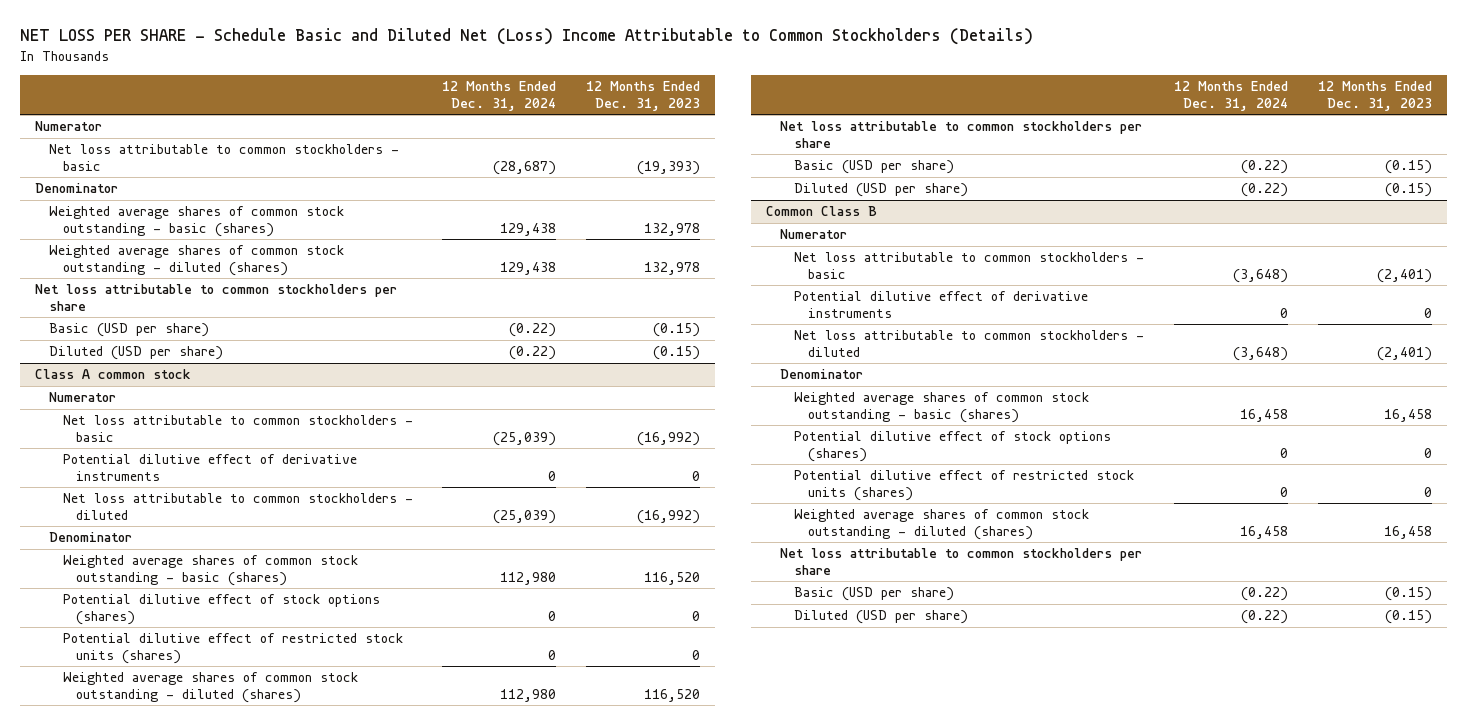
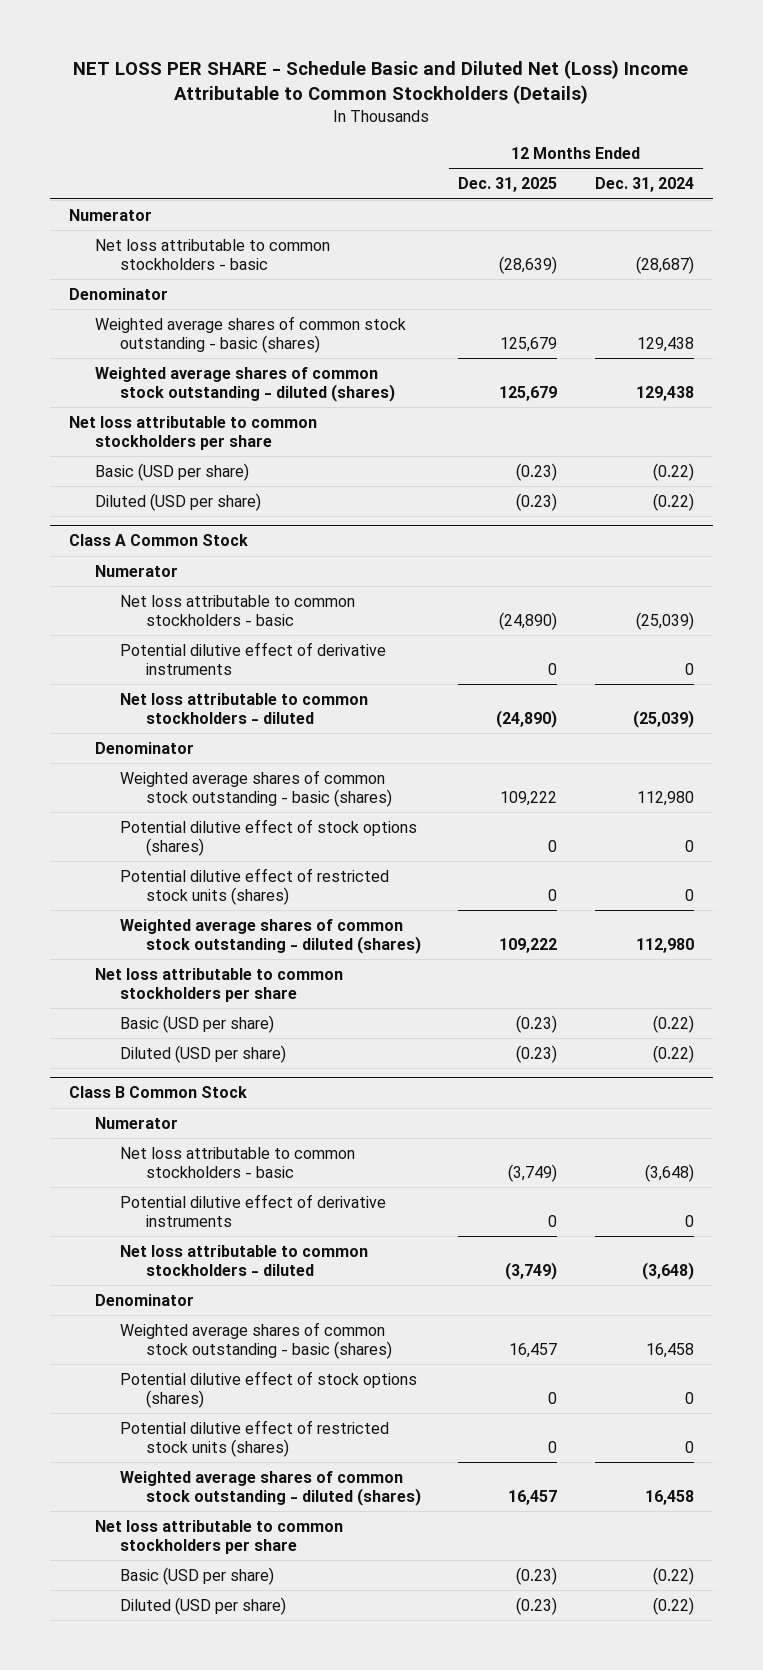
- | 12 Months Ended Dec. 31, 2024 | 12 Months Ended Dec. 31, 2023
+ | 12 Months Ended Dec. 31, 2025 | 12 Months Ended Dec. 31, 2024
- Class A common stock
+ Class A Common Stock
- Common Class B
+ Class B Common Stock

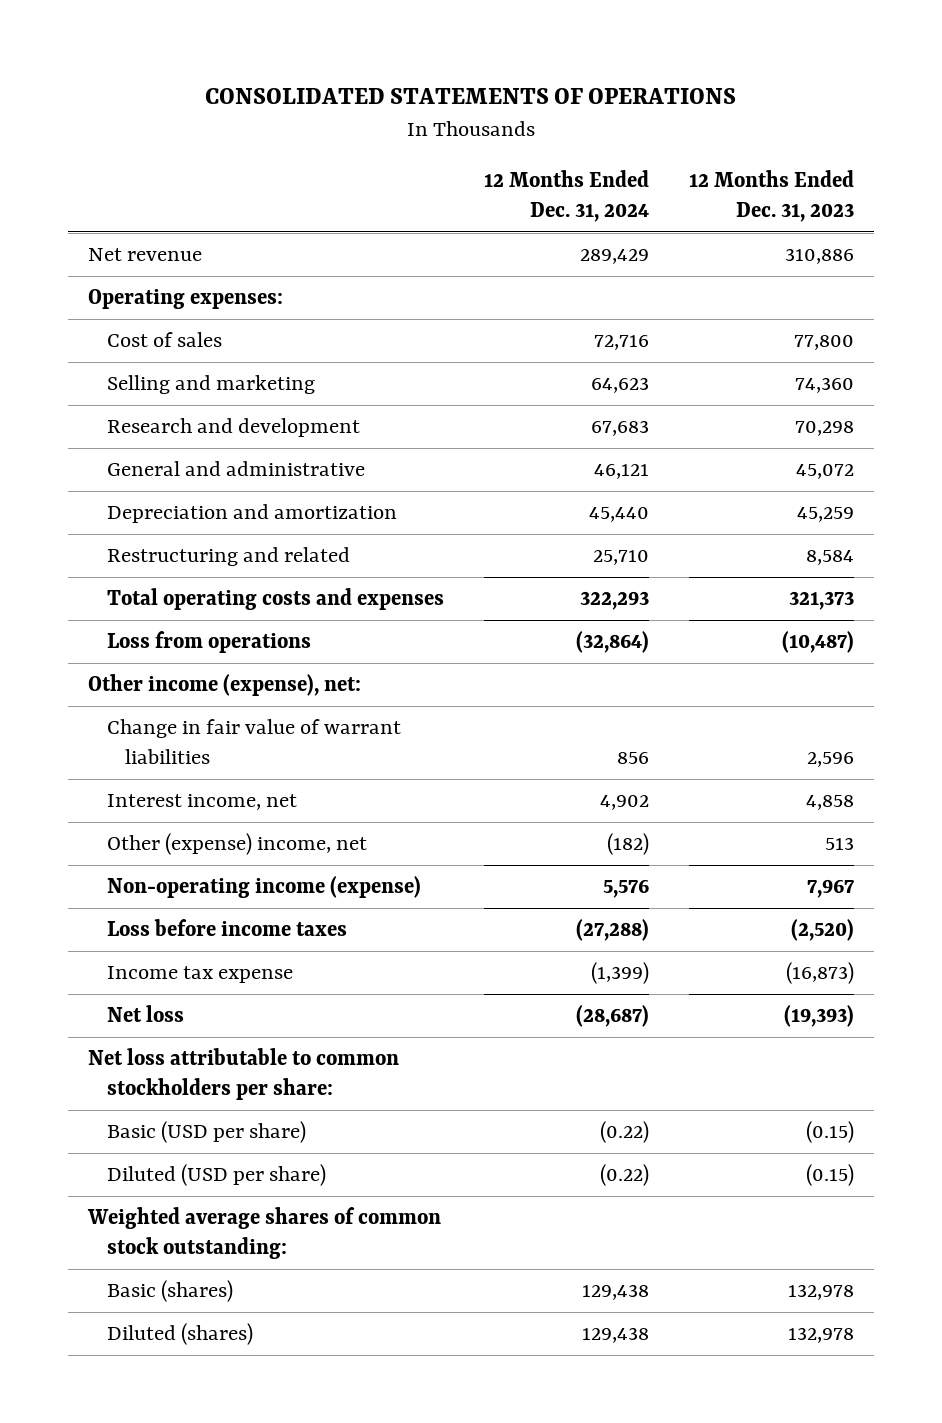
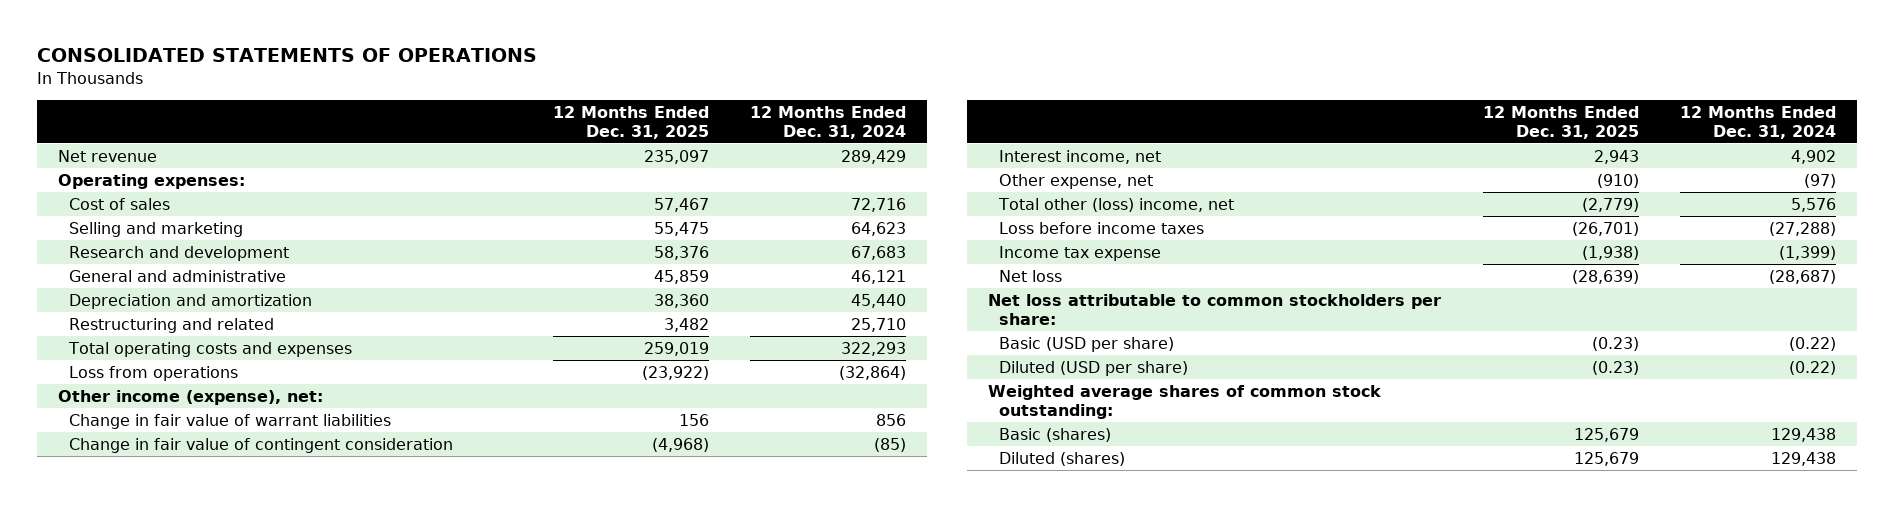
- | 12 Months Ended Dec. 31, 2024 | 12 Months Ended Dec. 31, 2023
+ | 12 Months Ended Dec. 31, 2025 | 12 Months Ended Dec. 31, 2024
+ Change in fair value of contingent consideration | (4,968) | (85)
- Other (expense) income, net | (182) | 513
- Non-operating income (expense) | 5,576 | 7,967
+ Other expense, net | (910) | (97)
+ Total other (loss) income, net | (2,779) | 5,576

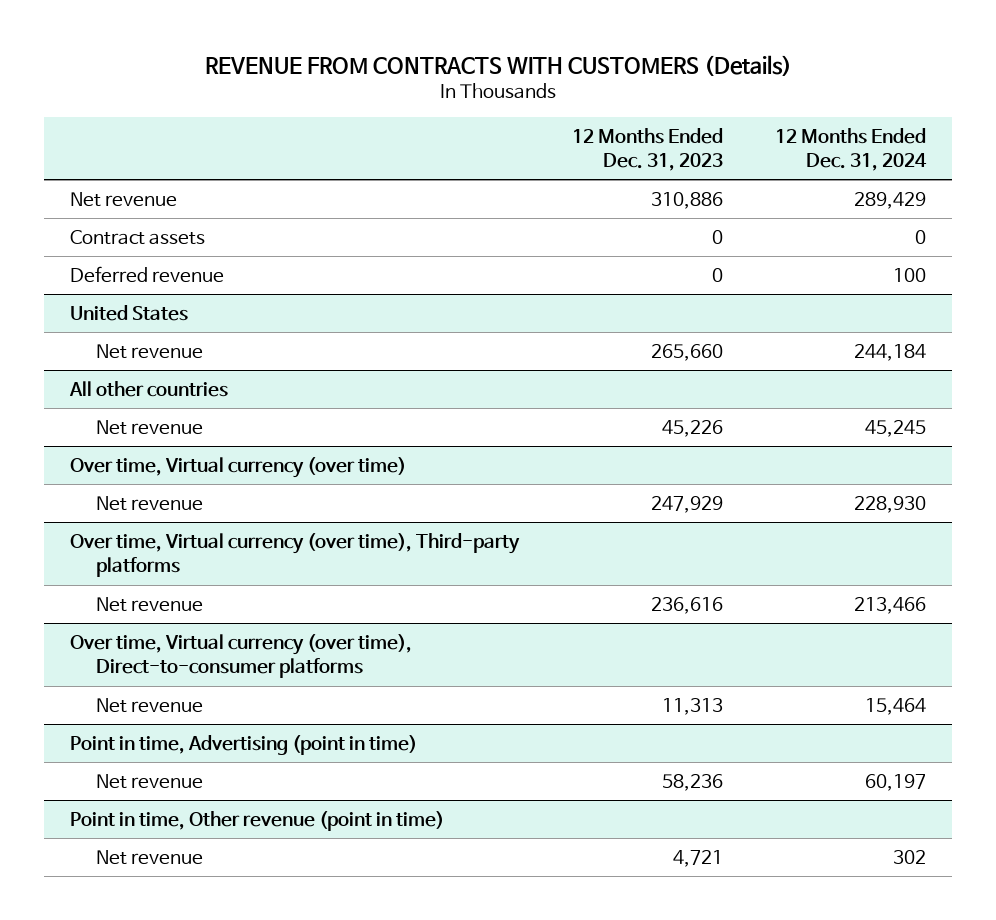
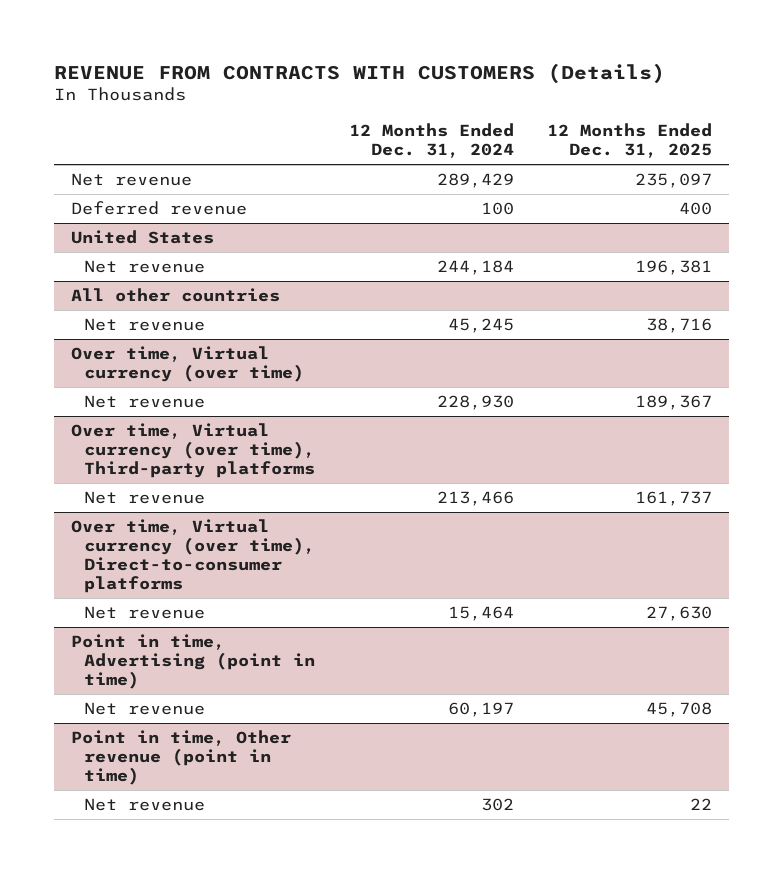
- | 12 Months Ended Dec. 31, 2023 | 12 Months Ended Dec. 31, 2024
+ | 12 Months Ended Dec. 31, 2024 | 12 Months Ended Dec. 31, 2025
- Contract assets | 0 | 0

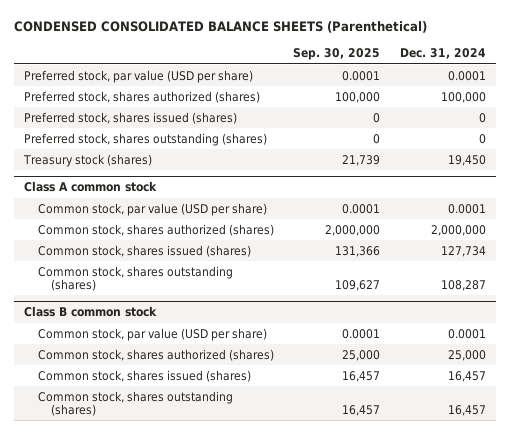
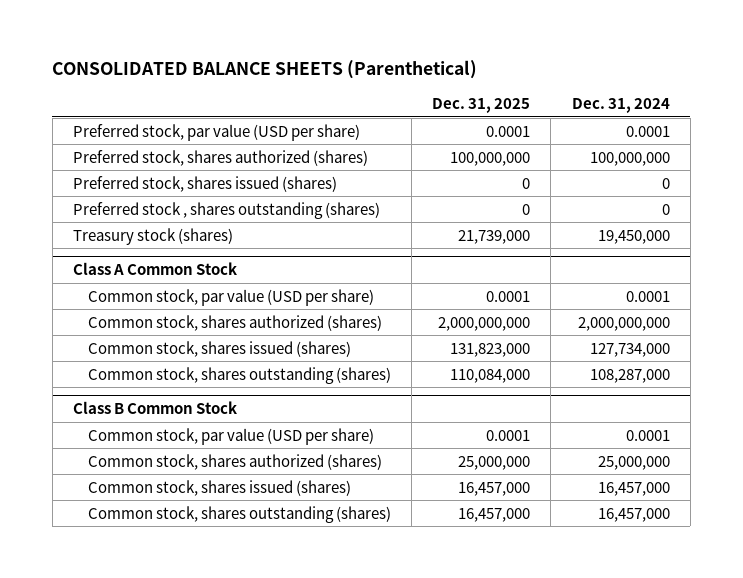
- CONDENSED CONSOLIDATED BALANCE SHEETS (Parenthetical)
+ CONSOLIDATED BALANCE SHEETS (Parenthetical)
- | Sep. 30, 2025 | Dec. 31, 2024
+ | Dec. 31, 2025 | Dec. 31, 2024
- Preferred stock, shares authorized (shares) | 100,000 | 100,000
+ Preferred stock, shares authorized (shares) | 100,000,000 | 100,000,000
- Preferred stock, shares outstanding (shares) | 0 | 0
- Treasury stock (shares) | 21,739 | 19,450
- Class A common stock
+ Preferred stock , shares outstanding (shares) | 0 | 0
+ Treasury stock (shares) | 21,739,000 | 19,450,000
+ Class A Common Stock
- Common stock, shares authorized (shares) | 2,000,000 | 2,000,000
- Common stock, shares issued (shares) | 131,366 | 127,734
- Common stock, shares outstanding (shares) | 109,627 | 108,287
- Class B common stock
+ Common stock, shares authorized (shares) | 2,000,000,000 | 2,000,000,000
+ Common stock, shares issued (shares) | 131,823,000 | 127,734,000
+ Common stock, shares outstanding (shares) | 110,084,000 | 108,287,000
+ Class B Common Stock
- Common stock, shares authorized (shares) | 25,000 | 25,000
- Common stock, shares issued (shares) | 16,457 | 16,457
- Common stock, shares outstanding (shares) | 16,457 | 16,457
+ Common stock, shares authorized (shares) | 25,000,000 | 25,000,000
+ Common stock, shares issued (shares) | 16,457,000 | 16,457,000
+ Common stock, shares outstanding (shares) | 16,457,000 | 16,457,000

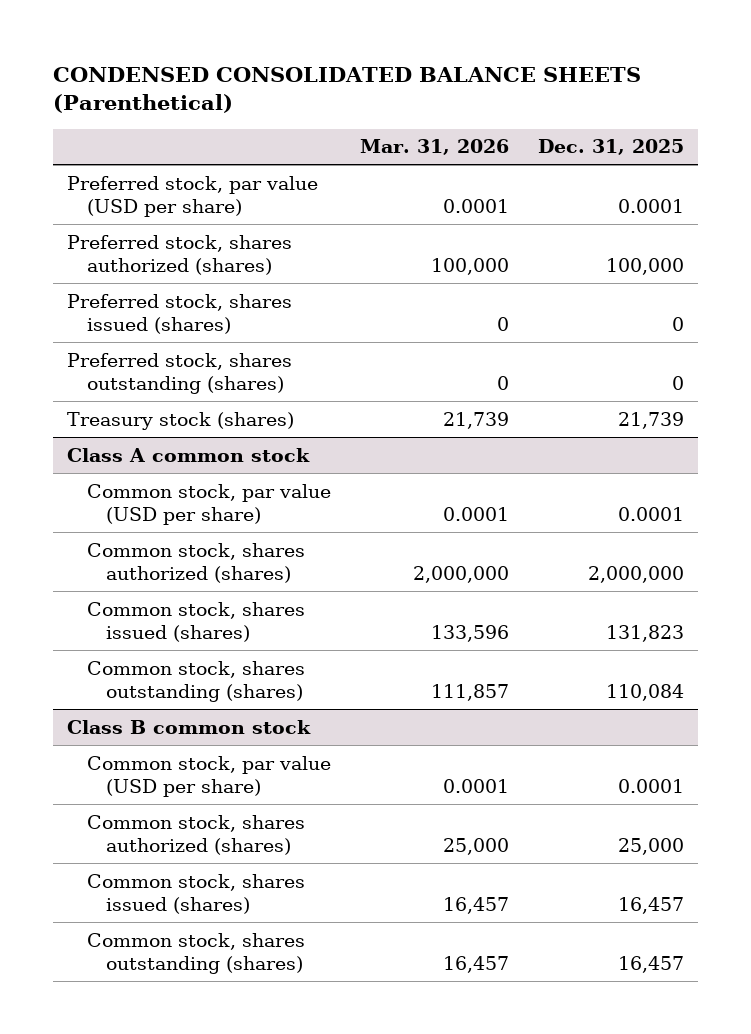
- CONSOLIDATED BALANCE SHEETS (Parenthetical)
+ CONDENSED CONSOLIDATED BALANCE SHEETS (Parenthetical)
- | Dec. 31, 2025 | Dec. 31, 2024
+ | Mar. 31, 2026 | Dec. 31, 2025
- Preferred stock, shares authorized (shares) | 100,000,000 | 100,000,000
+ Preferred stock, shares authorized (shares) | 100,000 | 100,000
- Preferred stock , shares outstanding (shares) | 0 | 0
- Treasury stock (shares) | 21,739,000 | 19,450,000
- Class A Common Stock
+ Preferred stock, shares outstanding (shares) | 0 | 0
+ Treasury stock (shares) | 21,739 | 21,739
+ Class A common stock
- Common stock, shares authorized (shares) | 2,000,000,000 | 2,000,000,000
- Common stock, shares issued (shares) | 131,823,000 | 127,734,000
- Common stock, shares outstanding (shares) | 110,084,000 | 108,287,000
- Class B Common Stock
+ Common stock, shares authorized (shares) | 2,000,000 | 2,000,000
+ Common stock, shares issued (shares) | 133,596 | 131,823
+ Common stock, shares outstanding (shares) | 111,857 | 110,084
+ Class B common stock
- Common stock, shares authorized (shares) | 25,000,000 | 25,000,000
- Common stock, shares issued (shares) | 16,457,000 | 16,457,000
- Common stock, shares outstanding (shares) | 16,457,000 | 16,457,000
+ Common stock, shares authorized (shares) | 25,000 | 25,000
+ Common stock, shares issued (shares) | 16,457 | 16,457
+ Common stock, shares outstanding (shares) | 16,457 | 16,457

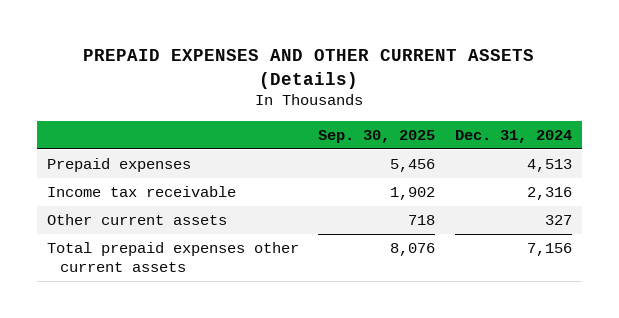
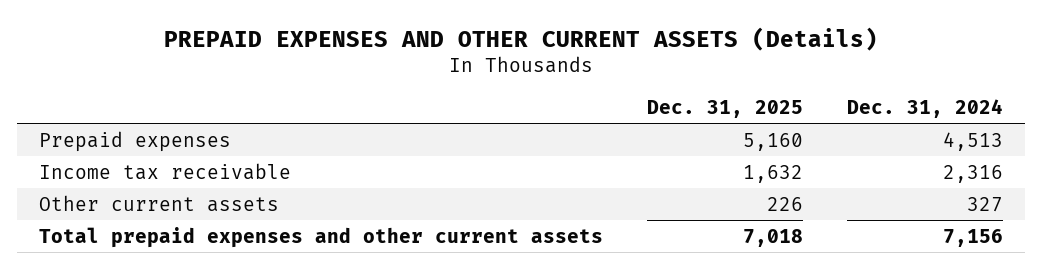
- | Sep. 30, 2025 | Dec. 31, 2024
+ | Dec. 31, 2025 | Dec. 31, 2024
- Total prepaid expenses other current assets | 8,076 | 7,156
+ Total prepaid expenses and other current assets | 7,018 | 7,156

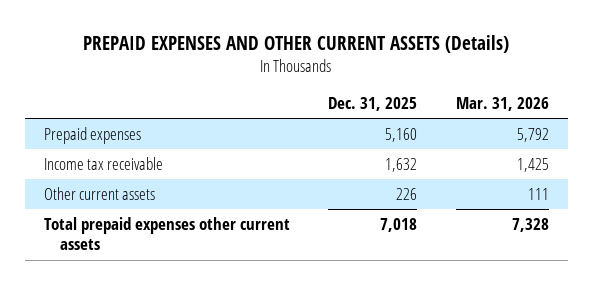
- | Dec. 31, 2025 | Dec. 31, 2024
+ | Dec. 31, 2025 | Mar. 31, 2026
- Total prepaid expenses and other current assets | 7,018 | 7,156
+ Total prepaid expenses other current assets | 7,018 | 7,328

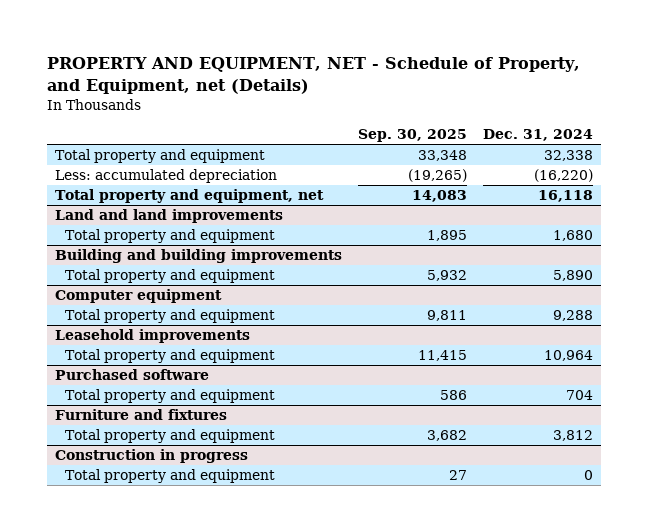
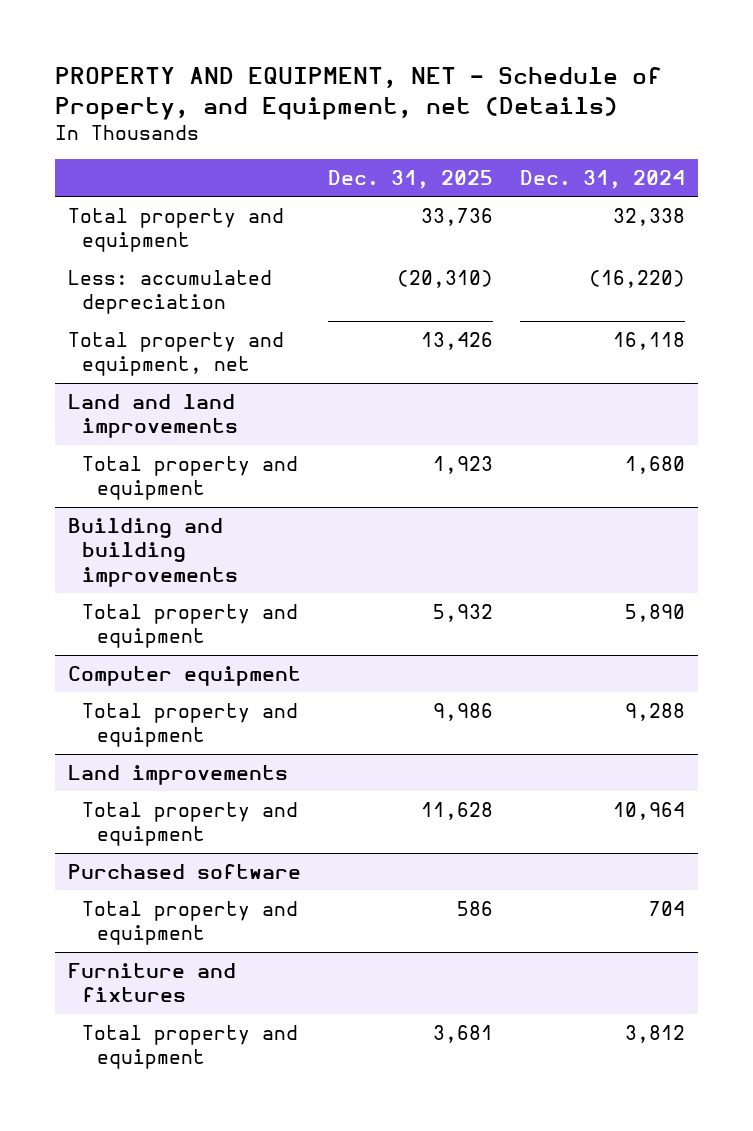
- | Sep. 30, 2025 | Dec. 31, 2024
+ | Dec. 31, 2025 | Dec. 31, 2024
- Leasehold improvements
+ Land improvements
- Construction in progress
- Total property and equipment | 27 | 0

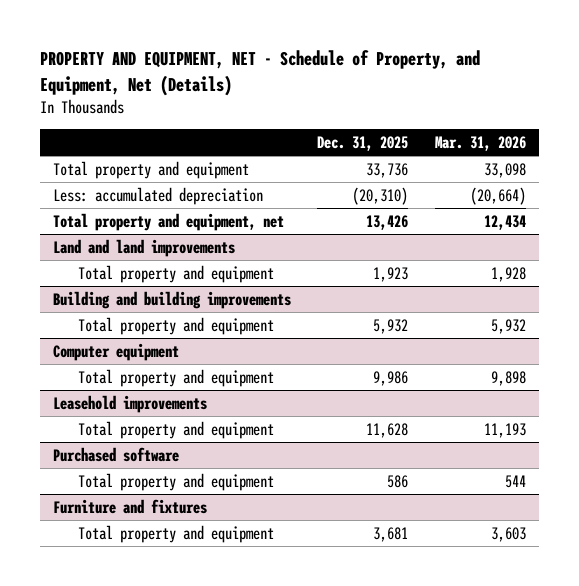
- PROPERTY AND EQUIPMENT, NET - Schedule of Property, and Equipment, net (Details)
+ PROPERTY AND EQUIPMENT, NET - Schedule of Property, and Equipment, Net (Details)
- | Dec. 31, 2025 | Dec. 31, 2024
+ | Dec. 31, 2025 | Mar. 31, 2026
- Land improvements
+ Leasehold improvements

